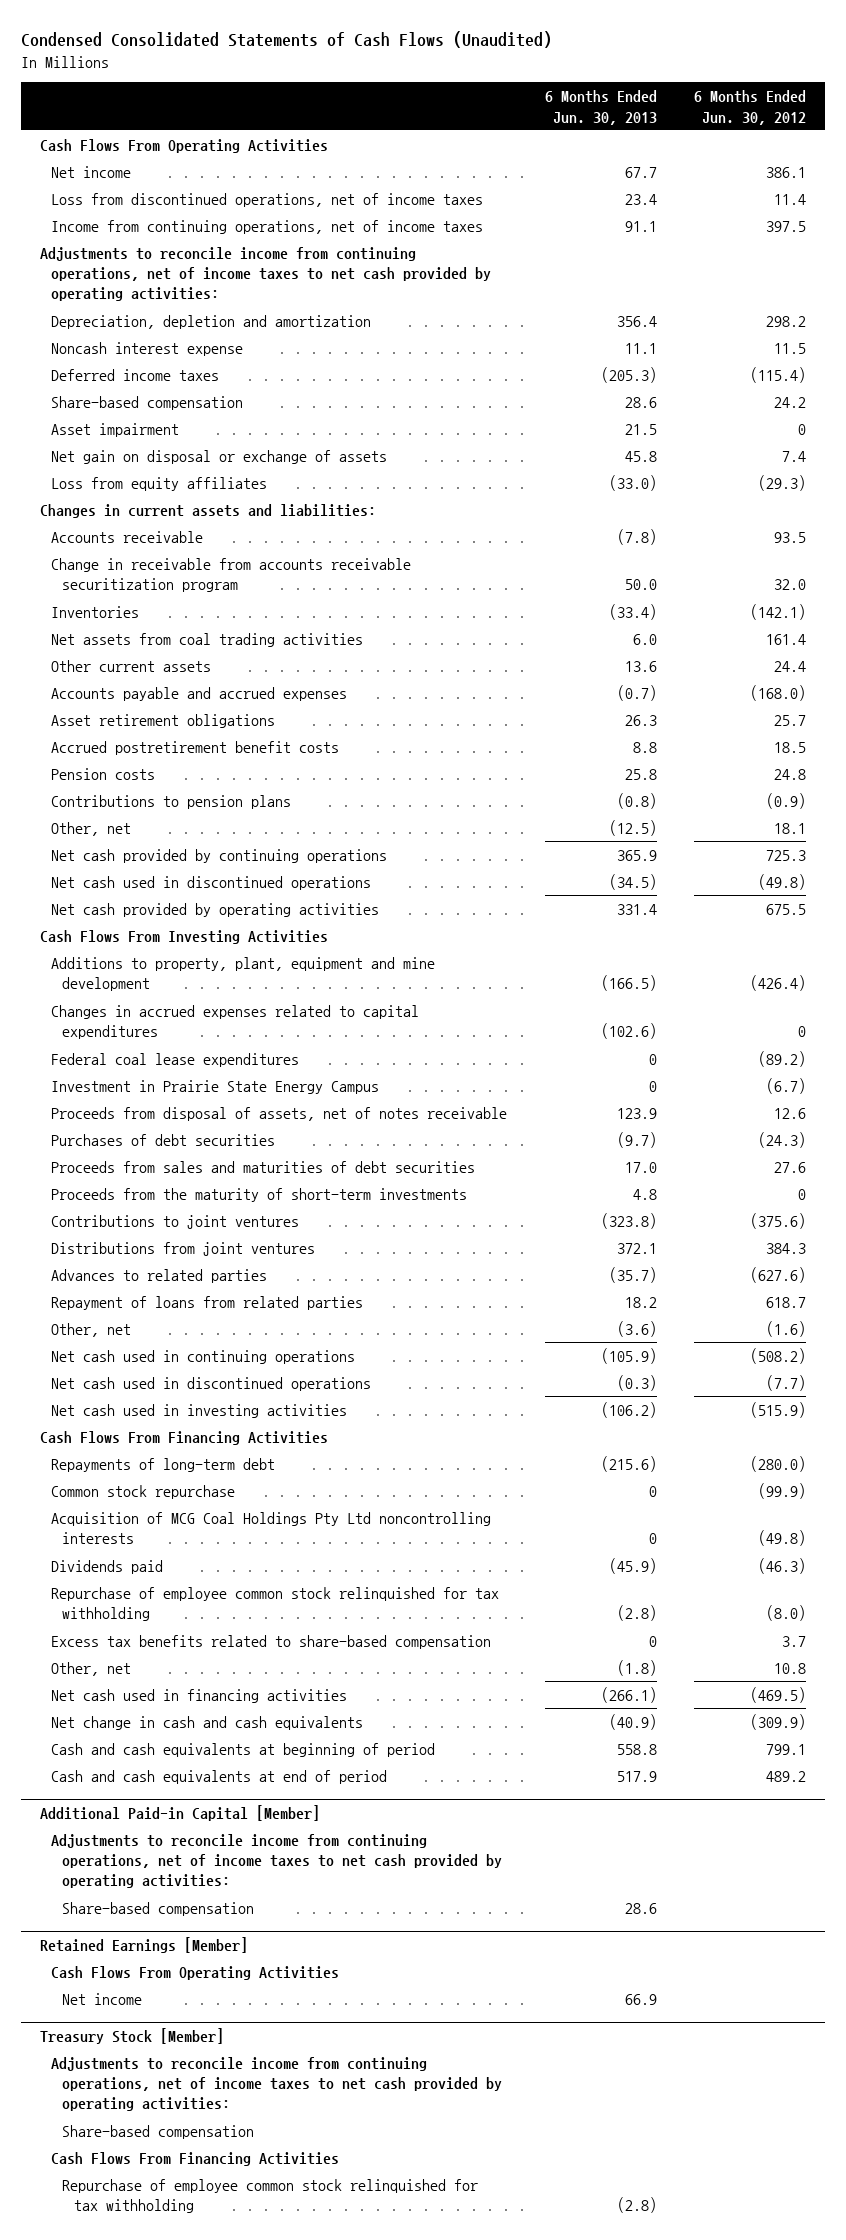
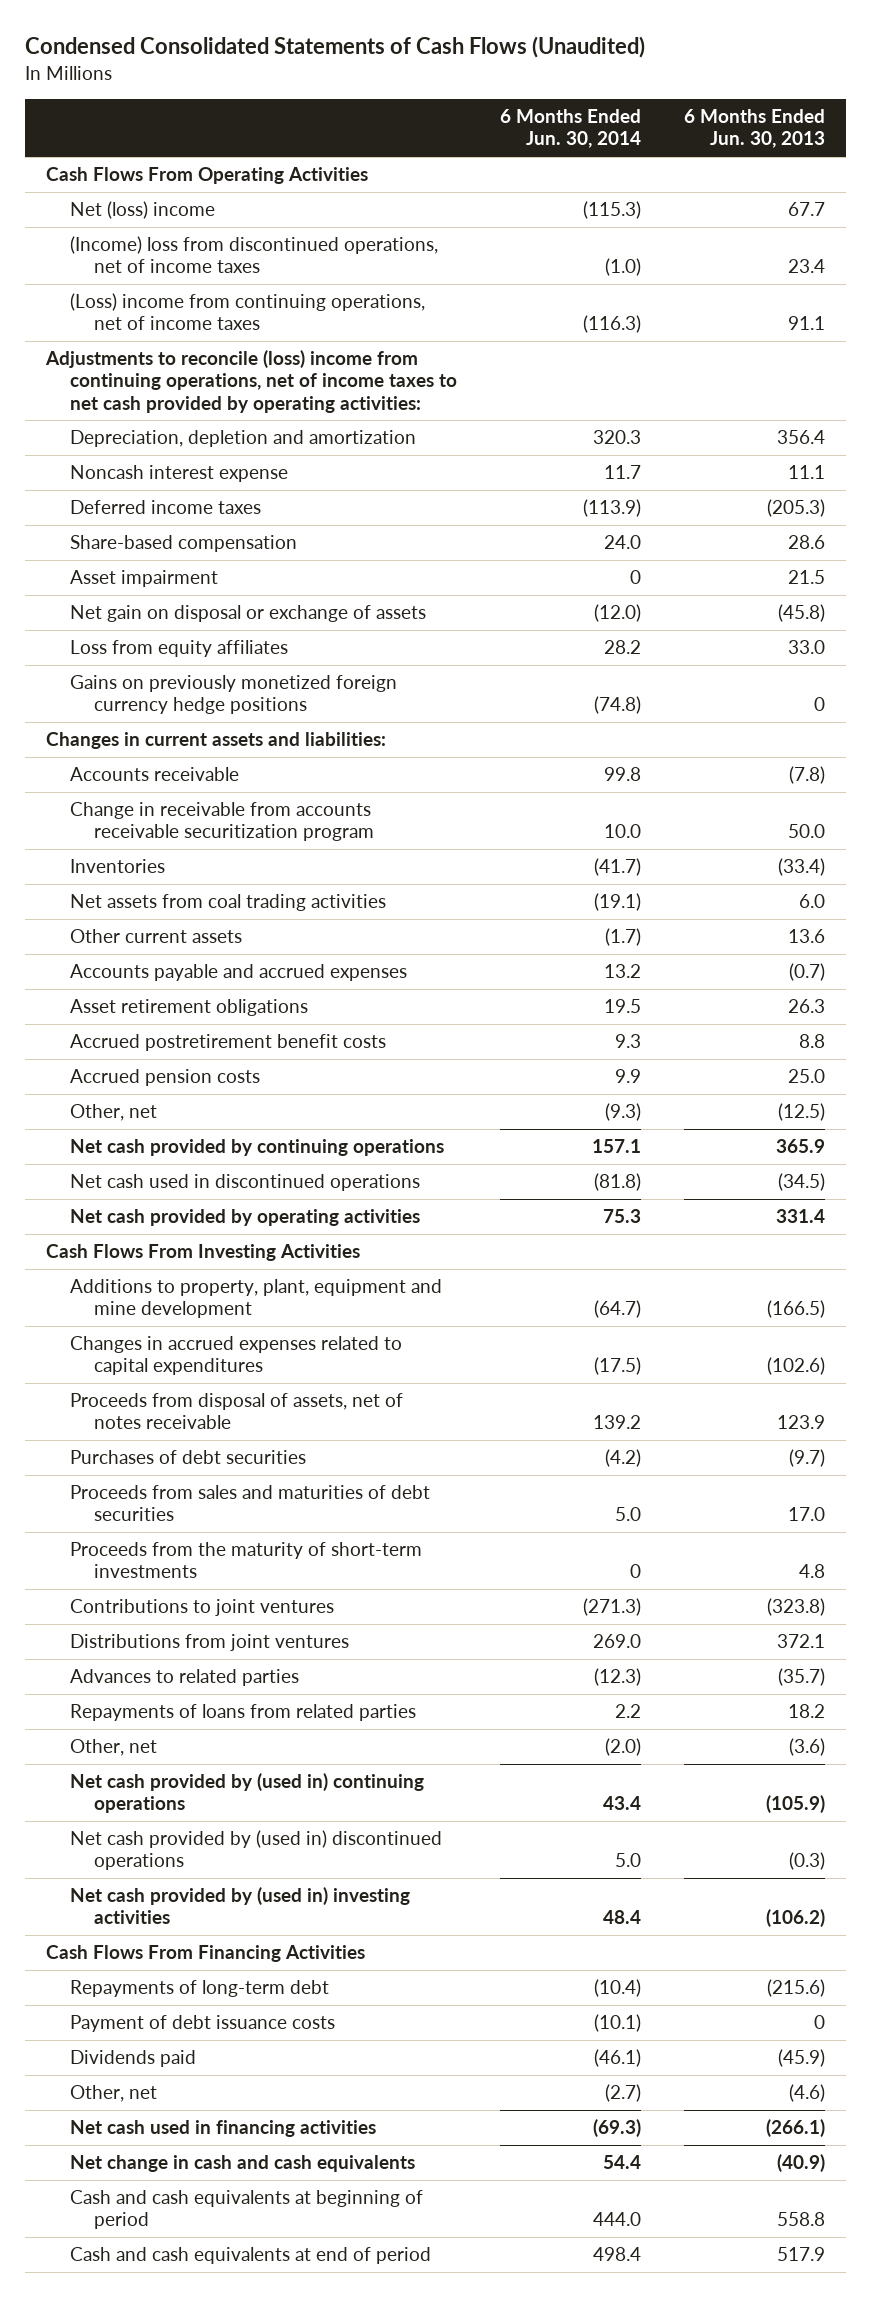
- | 6 Months Ended Jun. 30, 2013 | 6 Months Ended Jun. 30, 2012
+ | 6 Months Ended Jun. 30, 2014 | 6 Months Ended Jun. 30, 2013
- Net income | 67.7 | 386.1
- Loss from discontinued operations, net of income taxes | 23.4 | 11.4
- Income from continuing operations, net of income taxes | 91.1 | 397.5
- Adjustments to reconcile income from continuing operations, net of income taxes to net cash provided by operating activities:
+ Net (loss) income | (115.3) | 67.7
+ (Income) loss from discontinued operations, net of income taxes | (1.0) | 23.4
+ (Loss) income from continuing operations, net of income taxes | (116.3) | 91.1
+ Adjustments to reconcile (loss) income from continuing operations, net of income taxes to net cash provided by operating activities:
- Net gain on disposal or exchange of assets | 45.8 | 7.4
- Loss from equity affiliates | (33.0) | (29.3)
+ Net gain on disposal or exchange of assets | (12.0) | (45.8)
+ Loss from equity affiliates | 28.2 | 33.0
+ Gains on previously monetized foreign currency hedge positions | (74.8) | 0
- Pension costs | 25.8 | 24.8
- Contributions to pension plans | (0.8) | (0.9)
+ Accrued pension costs | 9.9 | 25.0
- Federal coal lease expenditures | 0 | (89.2)
- Investment in Prairie State Energy Campus | 0 | (6.7)
- Repayment of loans from related parties | 18.2 | 618.7
+ Repayments of loans from related parties | 2.2 | 18.2
- Net cash used in continuing operations | (105.9) | (508.2)
- Net cash used in discontinued operations | (0.3) | (7.7)
- Net cash used in investing activities | (106.2) | (515.9)
+ Net cash provided by (used in) continuing operations | 43.4 | (105.9)
+ Net cash provided by (used in) discontinued operations | 5.0 | (0.3)
+ Net cash provided by (used in) investing activities | 48.4 | (106.2)
- Common stock repurchase | 0 | (99.9)
- Acquisition of MCG Coal Holdings Pty Ltd noncontrolling interests | 0 | (49.8)
+ Payment of debt issuance costs | (10.1) | 0
- Repurchase of employee common stock relinquished for tax withholding | (2.8) | (8.0)
- Excess tax benefits related to share-based compensation | 0 | 3.7
- Other, net | (1.8) | 10.8
+ Other, net | (2.7) | (4.6)
- Additional Paid-in Capital [Member]
- Adjustments to reconcile income from continuing operations, net of income taxes to net cash provided by operating activities:
- Share-based compensation | 28.6 |
- Retained Earnings [Member]
- Cash Flows From Operating Activities
- Net income | 66.9 |
- Treasury Stock [Member]
- Adjustments to reconcile income from continuing operations, net of income taxes to net cash provided by operating activities:
- Share-based compensation
- Cash Flows From Financing Activities
- Repurchase of employee common stock relinquished for tax withholding | (2.8) |

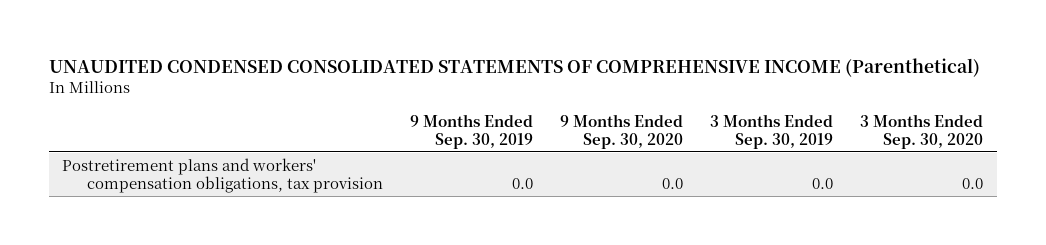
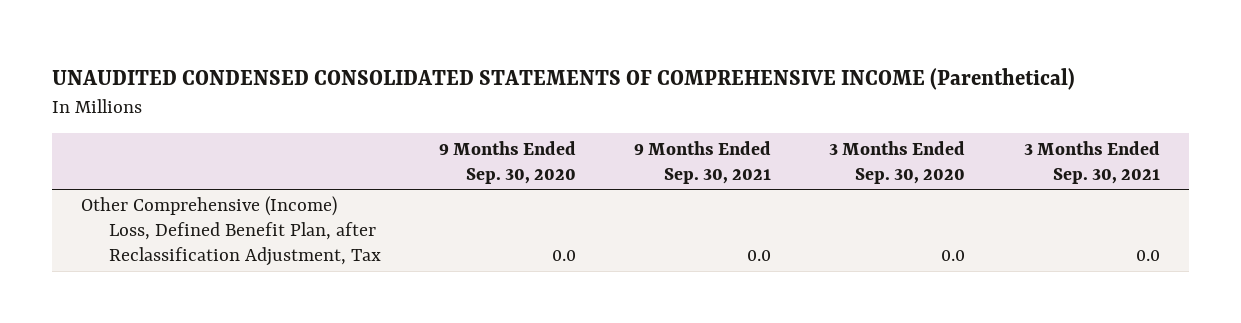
- | 9 Months Ended Sep. 30, 2019 | 9 Months Ended Sep. 30, 2020 | 3 Months Ended Sep. 30, 2019 | 3 Months Ended Sep. 30, 2020
+ | 9 Months Ended Sep. 30, 2020 | 9 Months Ended Sep. 30, 2021 | 3 Months Ended Sep. 30, 2020 | 3 Months Ended Sep. 30, 2021
- Postretirement plans and workers' compensation obligations, tax provision | 0.0 | 0.0 | 0.0 | 0.0
+ Other Comprehensive (Income) Loss, Defined Benefit Plan, after Reclassification Adjustment, Tax | 0.0 | 0.0 | 0.0 | 0.0

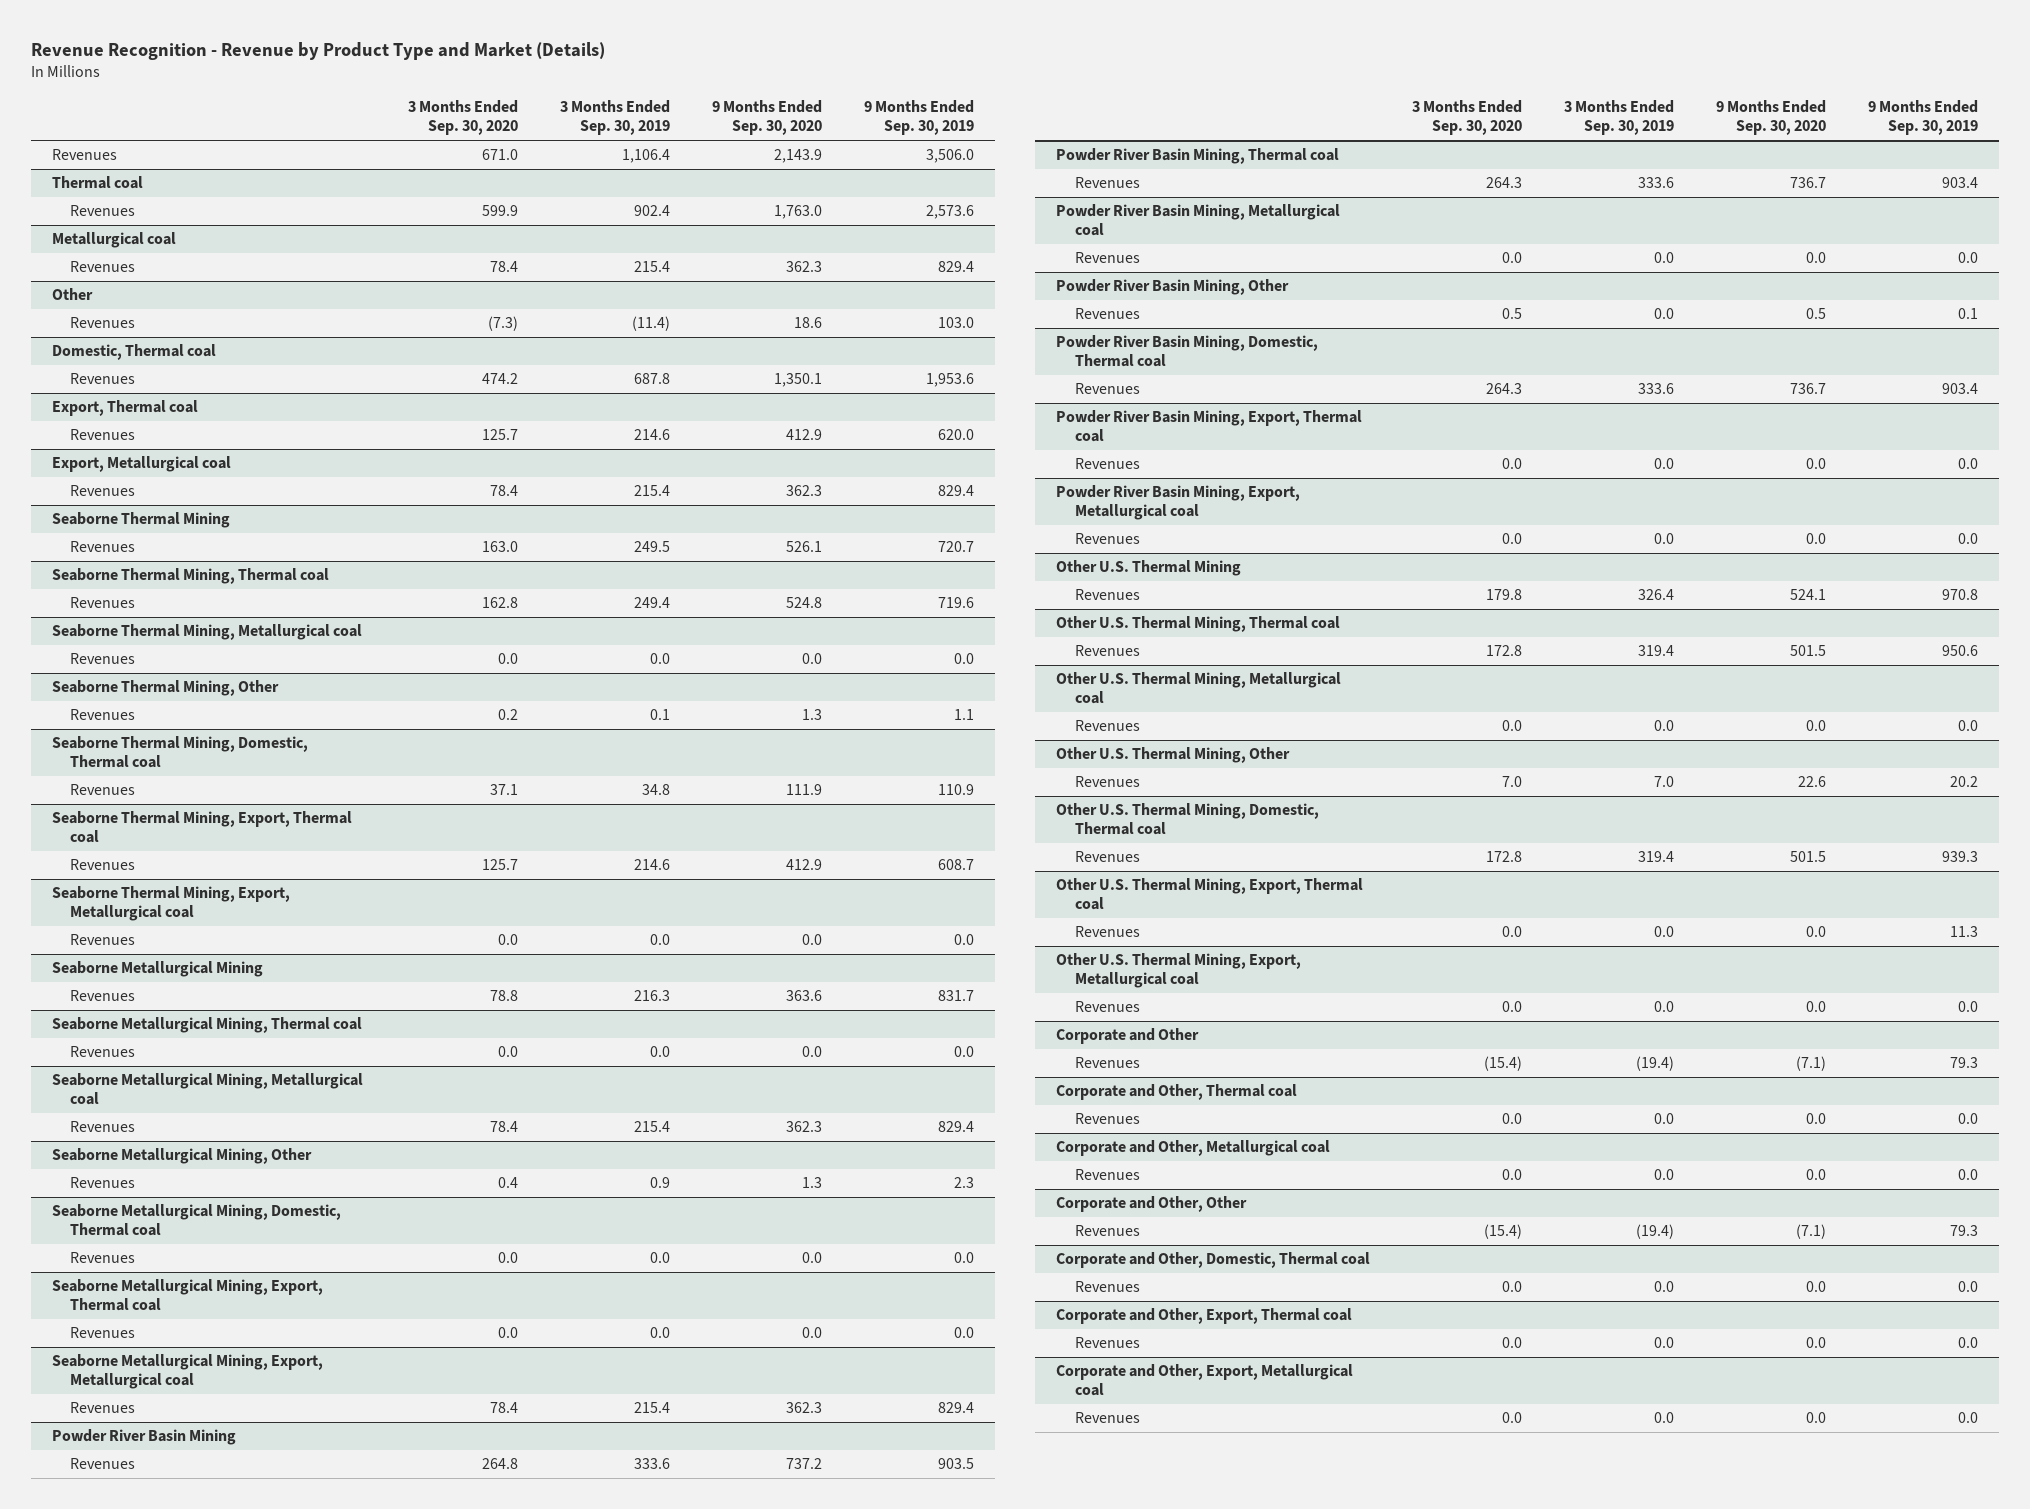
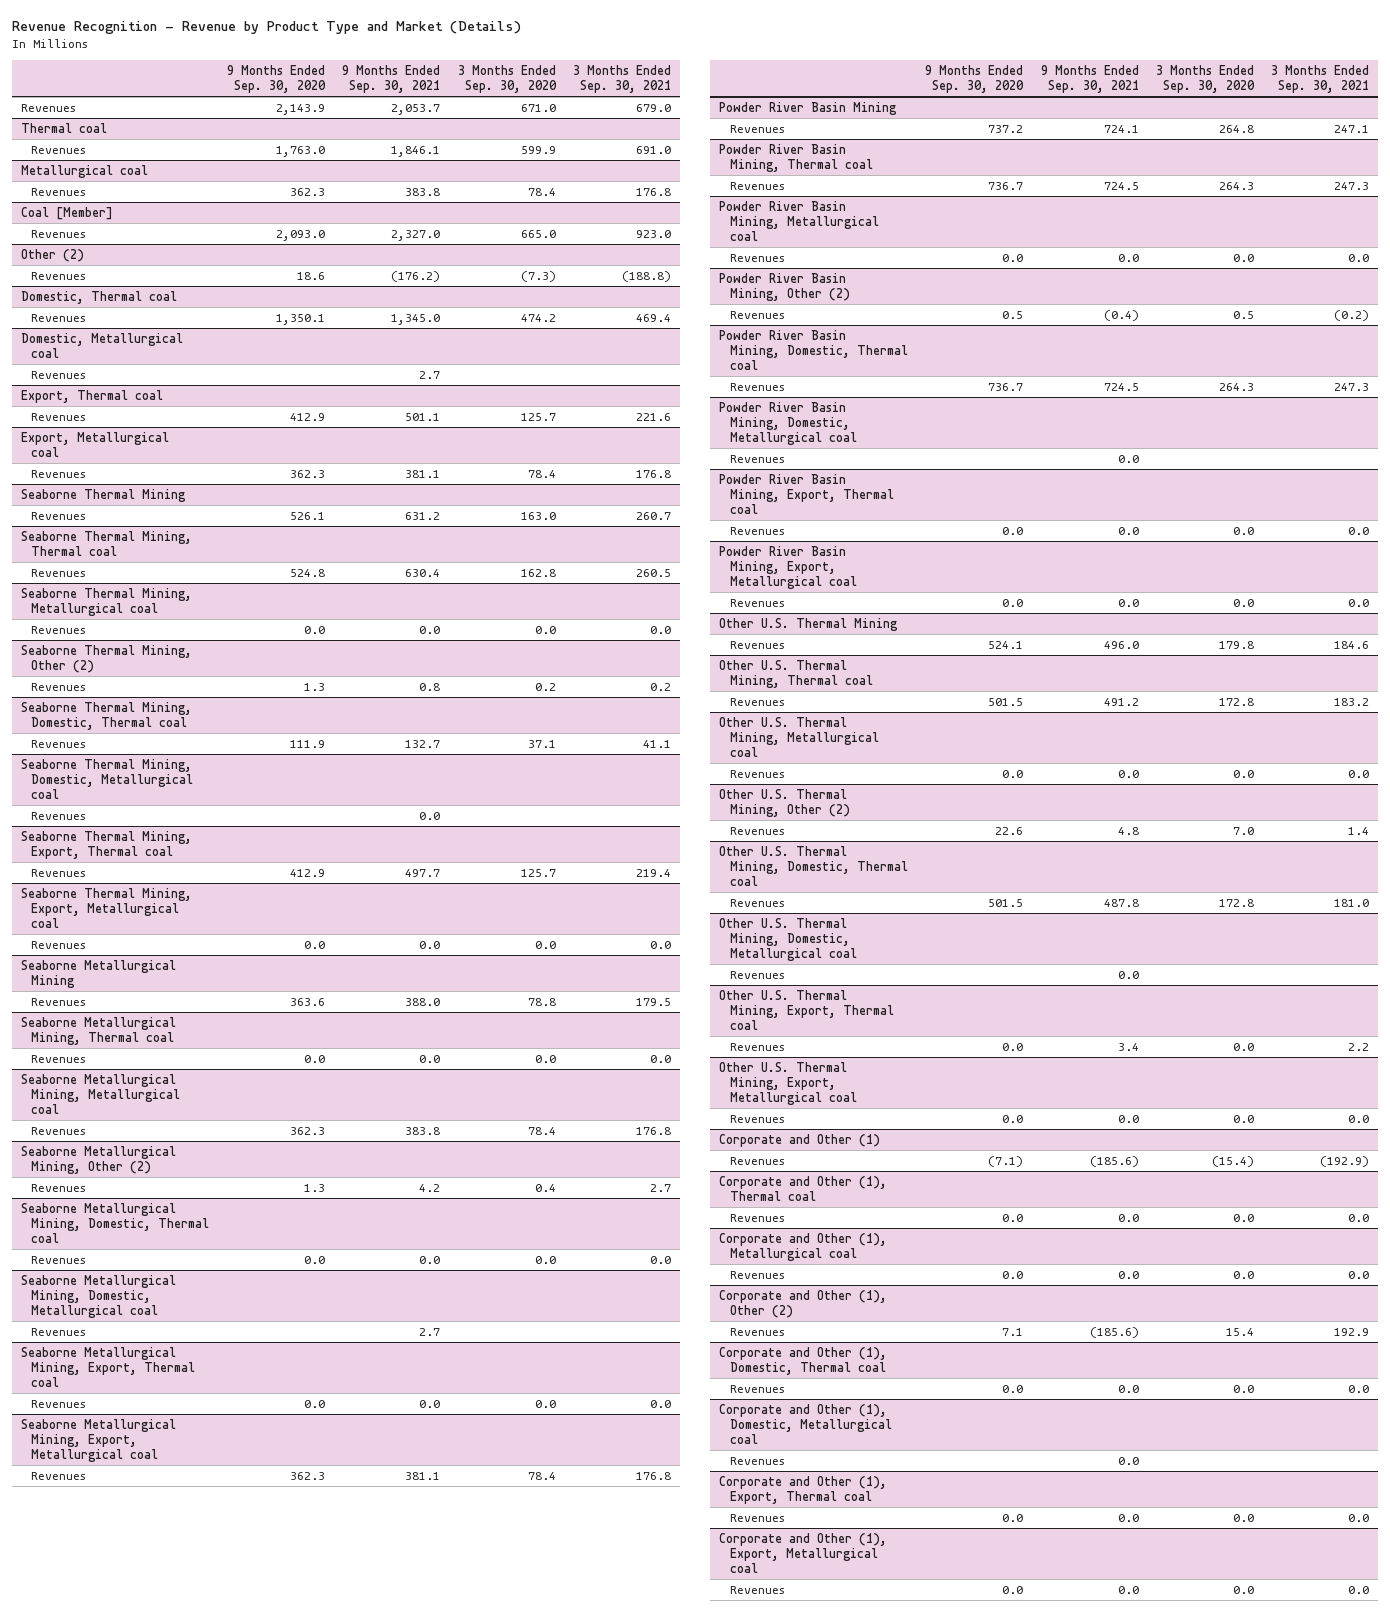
- | 3 Months Ended Sep. 30, 2020 | 3 Months Ended Sep. 30, 2019 | 9 Months Ended Sep. 30, 2020 | 9 Months Ended Sep. 30, 2019
+ | 9 Months Ended Sep. 30, 2020 | 9 Months Ended Sep. 30, 2021 | 3 Months Ended Sep. 30, 2020 | 3 Months Ended Sep. 30, 2021
- Other
+ Coal [Member]
+ Revenues | 2,093.0 | 2,327.0 | 665.0 | 923.0
+ Other (2)
+ Domestic, Metallurgical coal
+ Revenues | | 2.7 | |
- Seaborne Thermal Mining, Other
+ Seaborne Thermal Mining, Other (2)
+ Seaborne Thermal Mining, Domestic, Metallurgical coal
+ Revenues | | 0.0 | |
- Seaborne Metallurgical Mining, Other
+ Seaborne Metallurgical Mining, Other (2)
+ Seaborne Metallurgical Mining, Domestic, Metallurgical coal
+ Revenues | | 2.7 | |
- Powder River Basin Mining, Other
+ Powder River Basin Mining, Other (2)
+ Powder River Basin Mining, Domestic, Metallurgical coal
+ Revenues | | 0.0 | |
- Other U.S. Thermal Mining, Other
+ Other U.S. Thermal Mining, Other (2)
+ Other U.S. Thermal Mining, Domestic, Metallurgical coal
+ Revenues | | 0.0 | |
- Corporate and Other
+ Corporate and Other (1)
- Corporate and Other, Thermal coal
+ Corporate and Other (1), Thermal coal
- Corporate and Other, Metallurgical coal
+ Corporate and Other (1), Metallurgical coal
- Corporate and Other, Other
- Revenues | (15.4) | (19.4) | (7.1) | 79.3
- Corporate and Other, Domestic, Thermal coal
+ Corporate and Other (1), Other (2)
+ Revenues | 7.1 | (185.6) | 15.4 | 192.9
+ Corporate and Other (1), Domestic, Thermal coal
- Corporate and Other, Export, Thermal coal
+ Corporate and Other (1), Domestic, Metallurgical coal
+ Revenues | | 0.0 | |
+ Corporate and Other (1), Export, Thermal coal
- Corporate and Other, Export, Metallurgical coal
+ Corporate and Other (1), Export, Metallurgical coal

